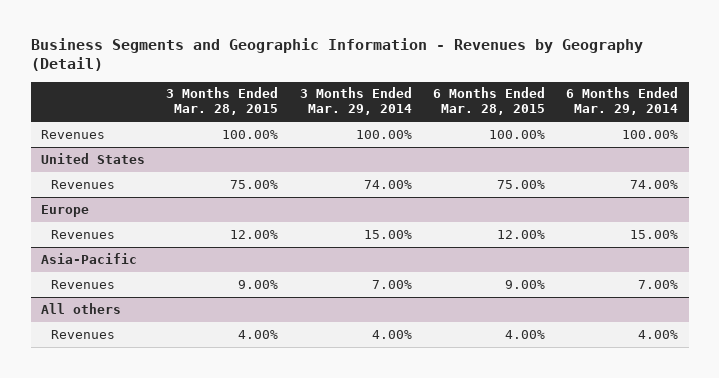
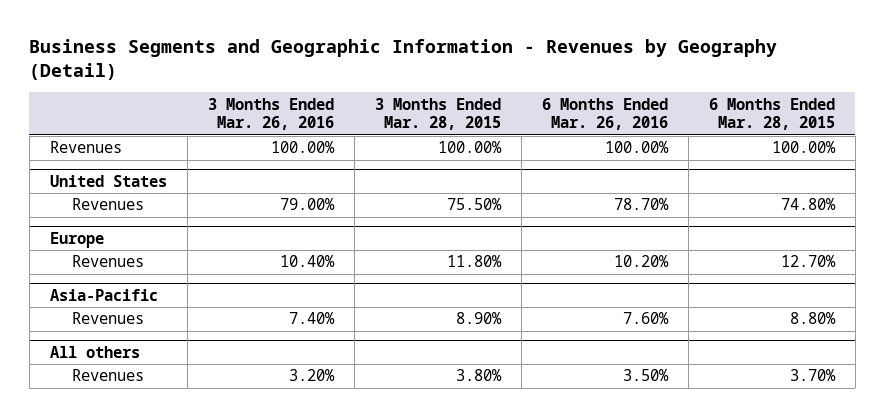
- | 3 Months Ended Mar. 28, 2015 | 3 Months Ended Mar. 29, 2014 | 6 Months Ended Mar. 28, 2015 | 6 Months Ended Mar. 29, 2014
+ | 3 Months Ended Mar. 26, 2016 | 3 Months Ended Mar. 28, 2015 | 6 Months Ended Mar. 26, 2016 | 6 Months Ended Mar. 28, 2015
@ United States
- Revenues | 75.00% | 74.00% | 75.00% | 74.00%
+ Revenues | 79.00% | 75.50% | 78.70% | 74.80%
@ Europe
- Revenues | 12.00% | 15.00% | 12.00% | 15.00%
+ Revenues | 10.40% | 11.80% | 10.20% | 12.70%
@ Asia-Pacific
- Revenues | 9.00% | 7.00% | 9.00% | 7.00%
+ Revenues | 7.40% | 8.90% | 7.60% | 8.80%
@ All others
- Revenues | 4.00% | 4.00% | 4.00% | 4.00%
+ Revenues | 3.20% | 3.80% | 3.50% | 3.70%

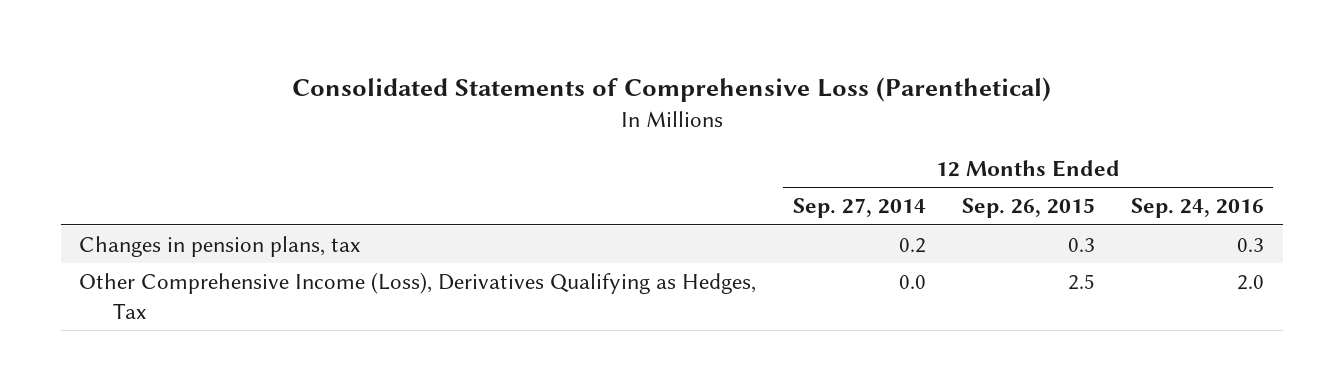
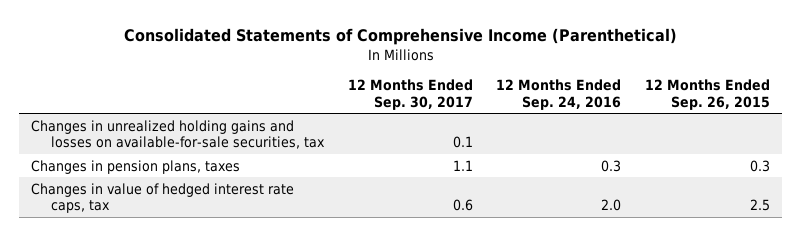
- Consolidated Statements of Comprehensive Loss (Parenthetical)
+ Consolidated Statements of Comprehensive Income (Parenthetical)
- | 12 Months Ended Sep. 27, 2014 | 12 Months Ended Sep. 26, 2015 | 12 Months Ended Sep. 24, 2016
+ | 12 Months Ended Sep. 30, 2017 | 12 Months Ended Sep. 24, 2016 | 12 Months Ended Sep. 26, 2015
- Changes in pension plans, tax | 0.2 | 0.3 | 0.3
- Other Comprehensive Income (Loss), Derivatives Qualifying as Hedges, Tax | 0.0 | 2.5 | 2.0
+ Changes in unrealized holding gains and losses on available-for-sale securities, tax | 0.1 | |
+ Changes in pension plans, taxes | 1.1 | 0.3 | 0.3
+ Changes in value of hedged interest rate caps, tax | 0.6 | 2.0 | 2.5

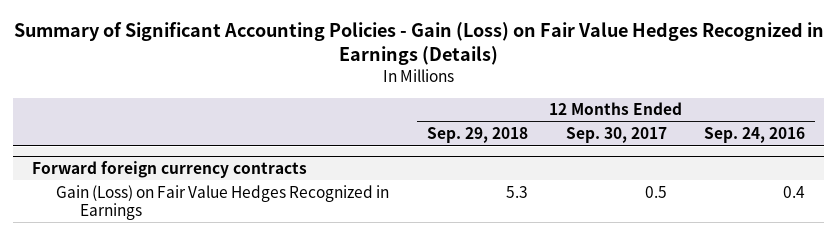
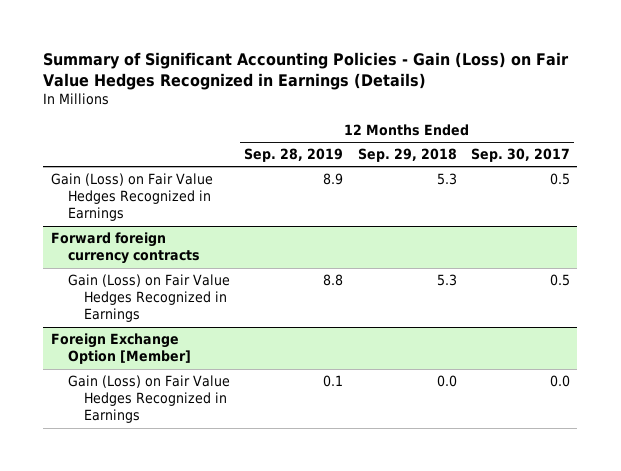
- | 12 Months Ended Sep. 29, 2018 | 12 Months Ended Sep. 30, 2017 | 12 Months Ended Sep. 24, 2016
+ | 12 Months Ended Sep. 28, 2019 | 12 Months Ended Sep. 29, 2018 | 12 Months Ended Sep. 30, 2017
+ Gain (Loss) on Fair Value Hedges Recognized in Earnings | 8.9 | 5.3 | 0.5
+ Foreign Exchange Option [Member]
+ Gain (Loss) on Fair Value Hedges Recognized in Earnings | 0.1 | 0.0 | 0.0

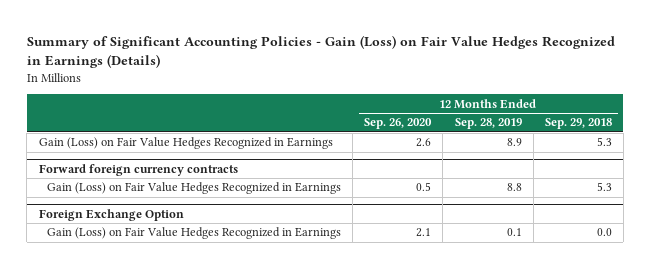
- | 12 Months Ended Sep. 28, 2019 | 12 Months Ended Sep. 29, 2018 | 12 Months Ended Sep. 30, 2017
+ | 12 Months Ended Sep. 26, 2020 | 12 Months Ended Sep. 28, 2019 | 12 Months Ended Sep. 29, 2018
- Foreign Exchange Option [Member]
+ Foreign Exchange Option

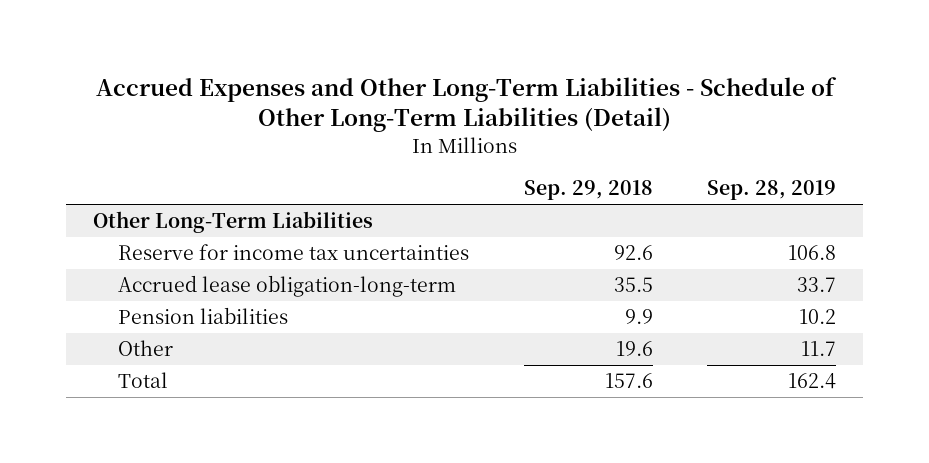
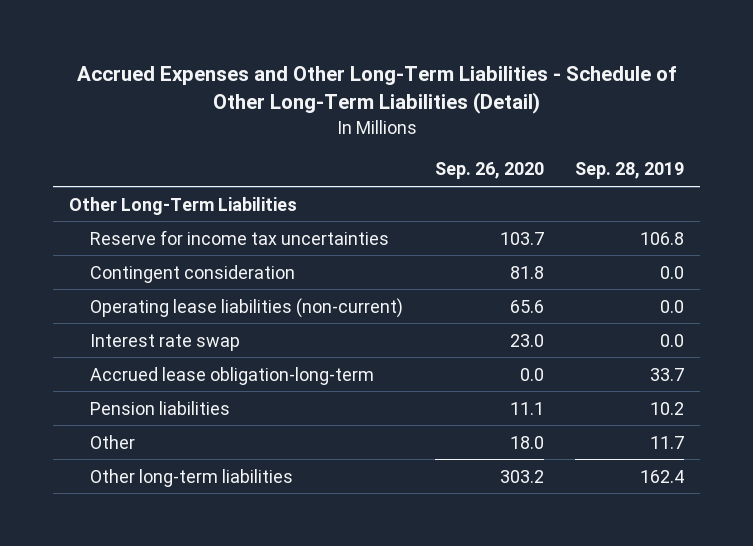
- | Sep. 29, 2018 | Sep. 28, 2019
+ | Sep. 26, 2020 | Sep. 28, 2019
+ Contingent consideration | 81.8 | 0.0
+ Operating lease liabilities (non-current) | 65.6 | 0.0
+ Interest rate swap | 23.0 | 0.0
- Total | 157.6 | 162.4
+ Other long-term liabilities | 303.2 | 162.4

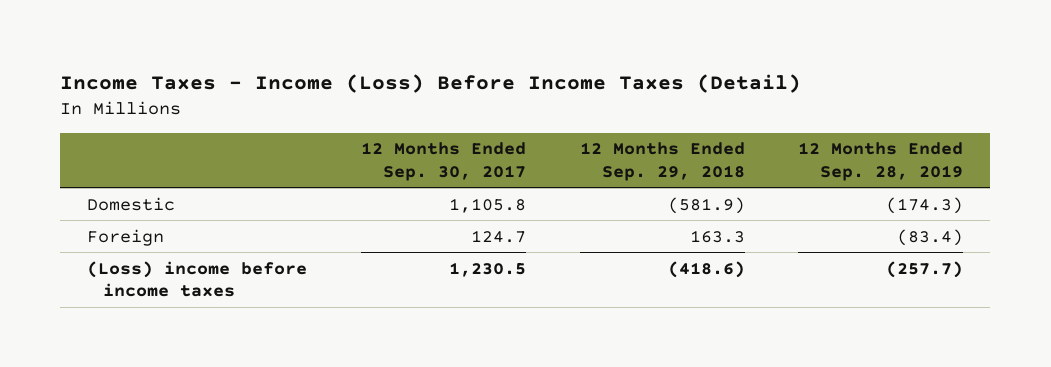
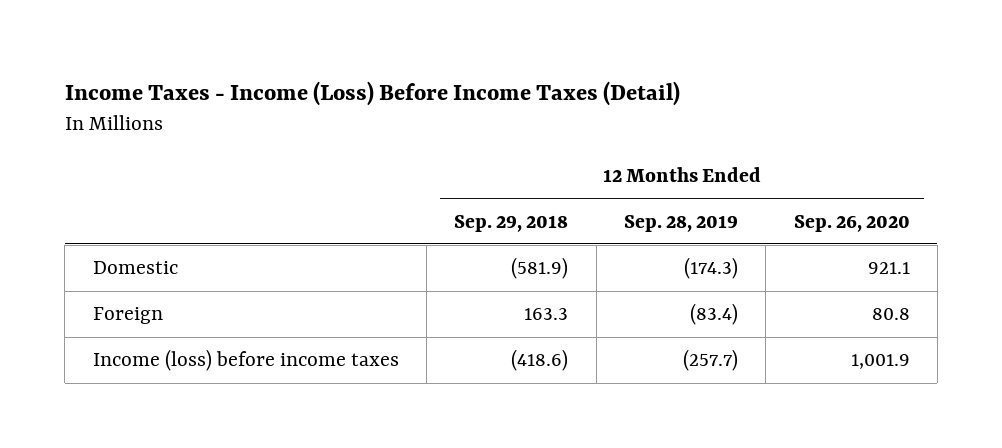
- | 12 Months Ended Sep. 30, 2017 | 12 Months Ended Sep. 29, 2018 | 12 Months Ended Sep. 28, 2019
+ | 12 Months Ended Sep. 29, 2018 | 12 Months Ended Sep. 28, 2019 | 12 Months Ended Sep. 26, 2020
- (Loss) income before income taxes | 1,230.5 | (418.6) | (257.7)
+ Income (loss) before income taxes | (418.6) | (257.7) | 1,001.9

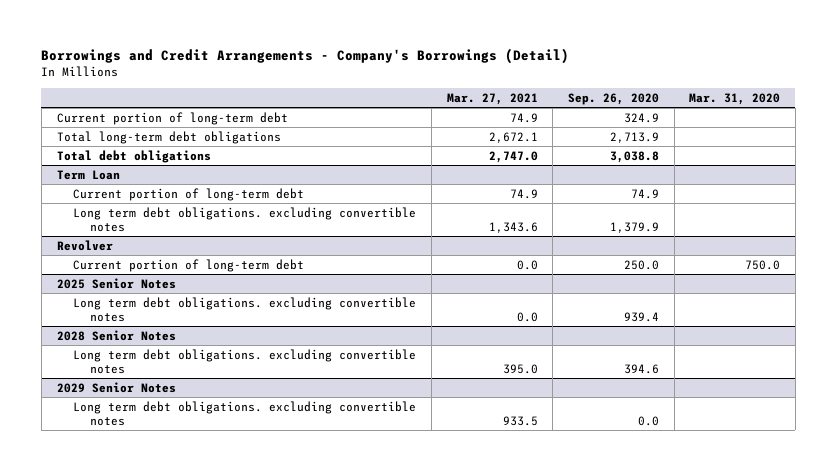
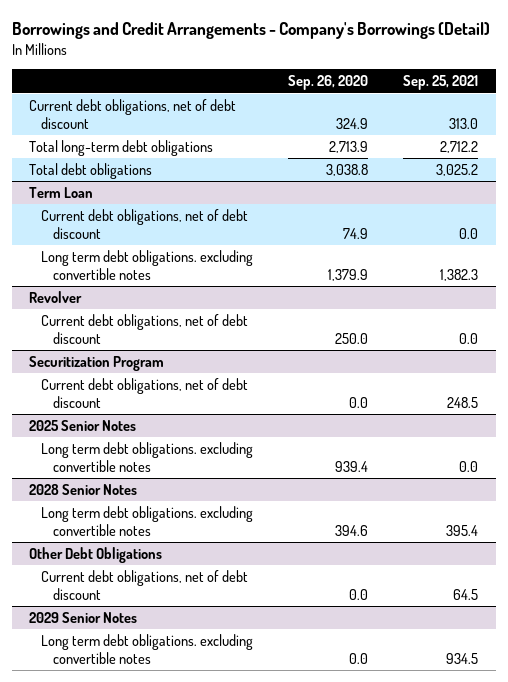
- | Mar. 27, 2021 | Sep. 26, 2020 | Mar. 31, 2020
+ | Sep. 26, 2020 | Sep. 25, 2021
- Current portion of long-term debt | 74.9 | 324.9 |
+ Current debt obligations, net of debt discount | 324.9 | 313.0
@ Term Loan
- Current portion of long-term debt | 74.9 | 74.9 |
+ Current debt obligations, net of debt discount | 74.9 | 0.0
@ Revolver
- Current portion of long-term debt | 0.0 | 250.0 | 750.0
+ Current debt obligations, net of debt discount | 250.0 | 0.0
+ Securitization Program
+ Current debt obligations, net of debt discount | 0.0 | 248.5
+ Other Debt Obligations
+ Current debt obligations, net of debt discount | 0.0 | 64.5

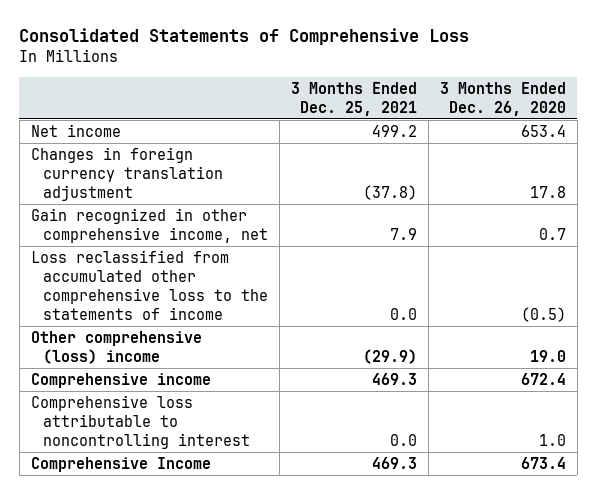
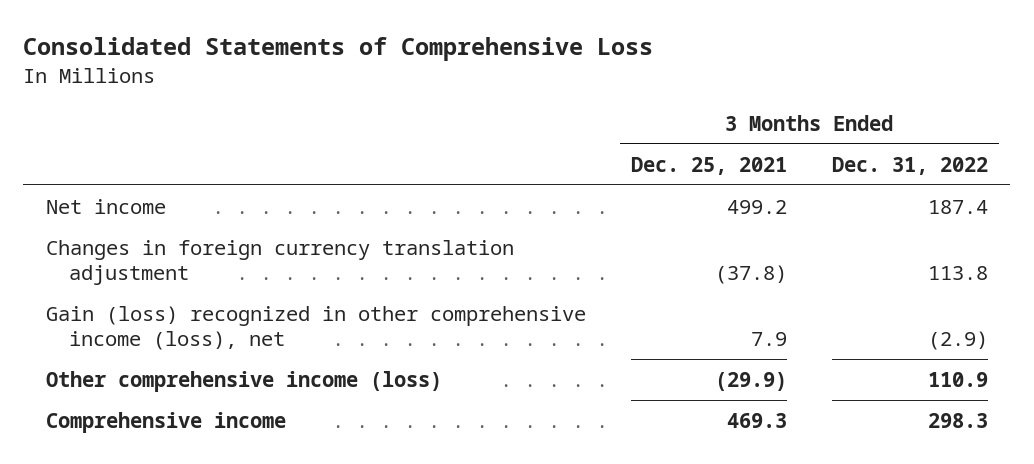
- | 3 Months Ended Dec. 25, 2021 | 3 Months Ended Dec. 26, 2020
+ | 3 Months Ended Dec. 25, 2021 | 3 Months Ended Dec. 31, 2022
- Gain recognized in other comprehensive income, net | 7.9 | 0.7
- Loss reclassified from accumulated other comprehensive loss to the statements of income | 0.0 | (0.5)
- Other comprehensive (loss) income | (29.9) | 19.0
+ Gain (loss) recognized in other comprehensive income (loss), net | 7.9 | (2.9)
+ Other comprehensive income (loss) | (29.9) | 110.9
- Comprehensive loss attributable to noncontrolling interest | 0.0 | 1.0
- Comprehensive Income | 469.3 | 673.4

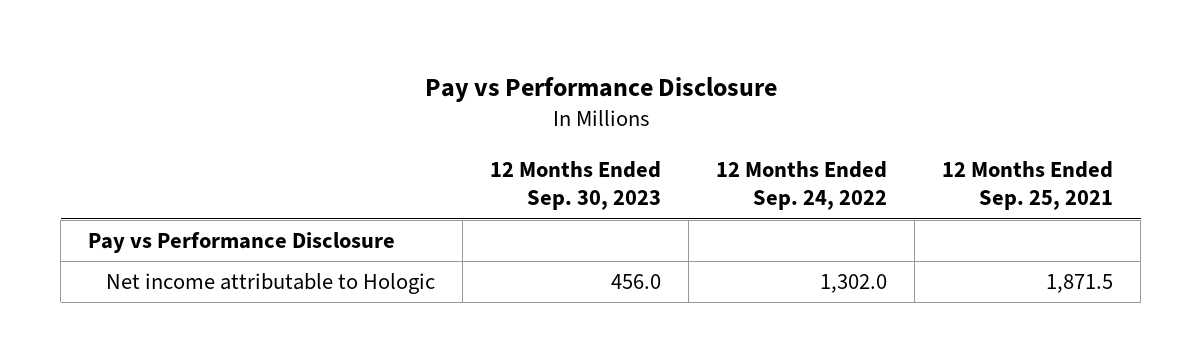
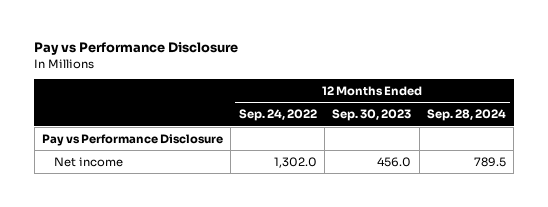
- | 12 Months Ended Sep. 30, 2023 | 12 Months Ended Sep. 24, 2022 | 12 Months Ended Sep. 25, 2021
+ | 12 Months Ended Sep. 24, 2022 | 12 Months Ended Sep. 30, 2023 | 12 Months Ended Sep. 28, 2024
- Net income attributable to Hologic | 456.0 | 1,302.0 | 1,871.5
+ Net income | 1,302.0 | 456.0 | 789.5

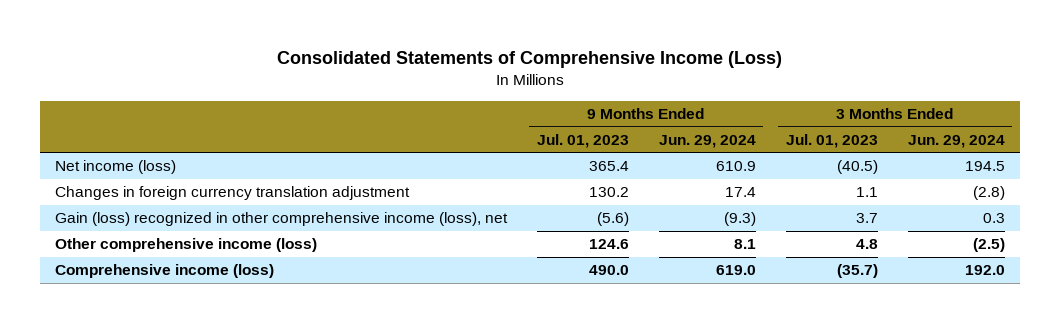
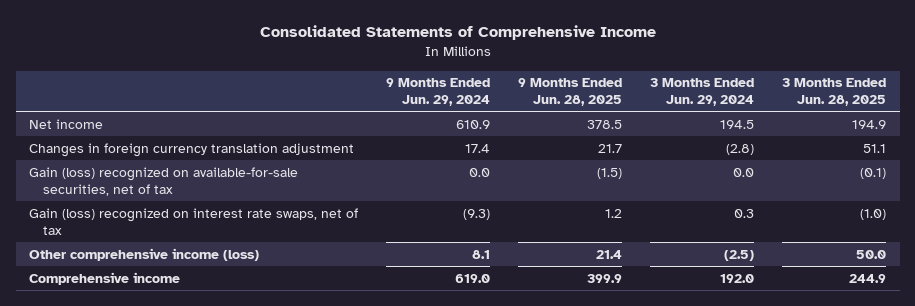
- Consolidated Statements of Comprehensive Income (Loss)
+ Consolidated Statements of Comprehensive Income
- | 9 Months Ended Jul. 01, 2023 | 9 Months Ended Jun. 29, 2024 | 3 Months Ended Jul. 01, 2023 | 3 Months Ended Jun. 29, 2024
+ | 9 Months Ended Jun. 29, 2024 | 9 Months Ended Jun. 28, 2025 | 3 Months Ended Jun. 29, 2024 | 3 Months Ended Jun. 28, 2025
- Net income (loss) | 365.4 | 610.9 | (40.5) | 194.5
+ Net income | 610.9 | 378.5 | 194.5 | 194.9
- Gain (loss) recognized in other comprehensive income (loss), net | (5.6) | (9.3) | 3.7 | 0.3
+ Gain (loss) recognized on available-for-sale securities, net of tax | 0.0 | (1.5) | 0.0 | (0.1)
+ Gain (loss) recognized on interest rate swaps, net of tax | (9.3) | 1.2 | 0.3 | (1.0)
- Comprehensive income (loss) | 490.0 | 619.0 | (35.7) | 192.0
+ Comprehensive income | 619.0 | 399.9 | 192.0 | 244.9

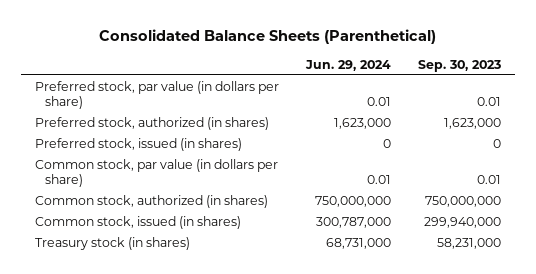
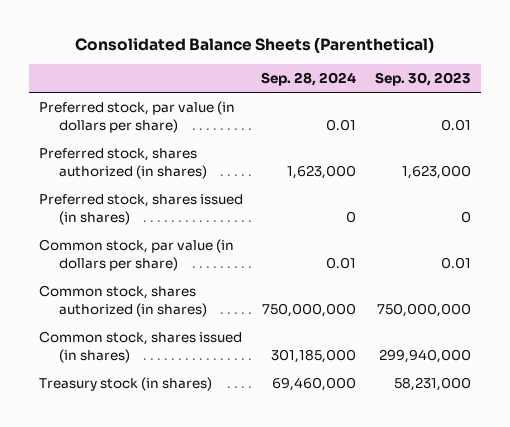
- | Jun. 29, 2024 | Sep. 30, 2023
+ | Sep. 28, 2024 | Sep. 30, 2023
- Preferred stock, authorized (in shares) | 1,623,000 | 1,623,000
- Preferred stock, issued (in shares) | 0 | 0
+ Preferred stock, shares authorized (in shares) | 1,623,000 | 1,623,000
+ Preferred stock, shares issued (in shares) | 0 | 0
- Common stock, authorized (in shares) | 750,000,000 | 750,000,000
- Common stock, issued (in shares) | 300,787,000 | 299,940,000
+ Common stock, shares authorized (in shares) | 750,000,000 | 750,000,000
+ Common stock, shares issued (in shares) | 301,185,000 | 299,940,000

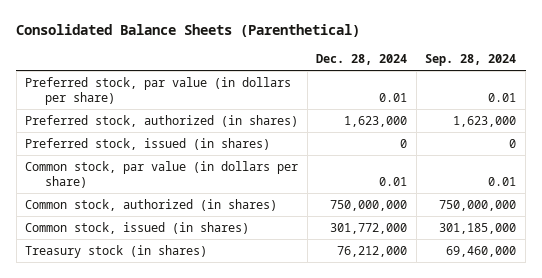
- | Sep. 28, 2024 | Sep. 30, 2023
+ | Dec. 28, 2024 | Sep. 28, 2024
- Preferred stock, shares authorized (in shares) | 1,623,000 | 1,623,000
- Preferred stock, shares issued (in shares) | 0 | 0
+ Preferred stock, authorized (in shares) | 1,623,000 | 1,623,000
+ Preferred stock, issued (in shares) | 0 | 0
- Common stock, shares authorized (in shares) | 750,000,000 | 750,000,000
- Common stock, shares issued (in shares) | 301,185,000 | 299,940,000
+ Common stock, authorized (in shares) | 750,000,000 | 750,000,000
+ Common stock, issued (in shares) | 301,772,000 | 301,185,000

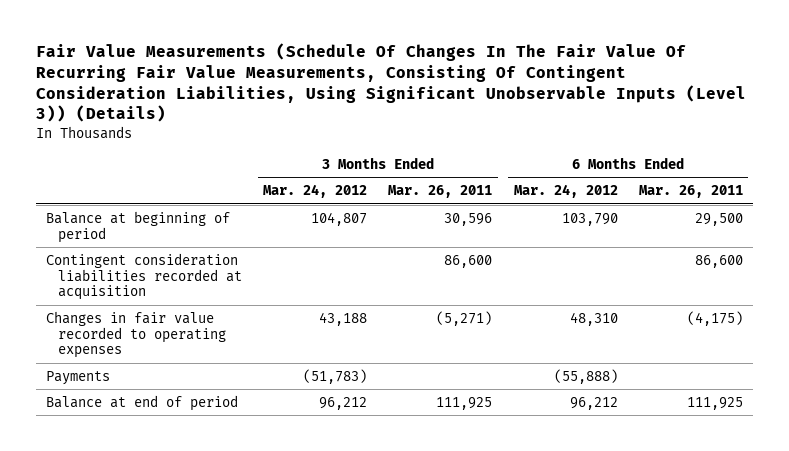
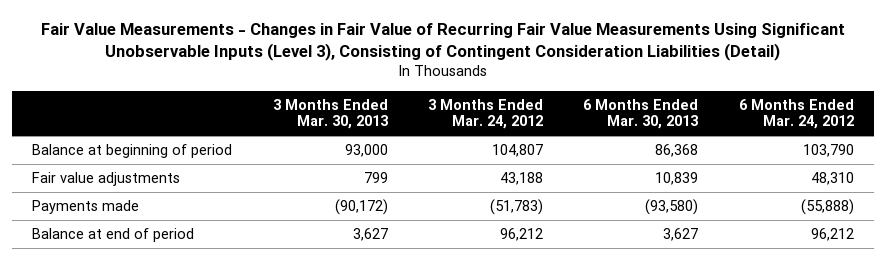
- Fair Value Measurements (Schedule Of Changes In The Fair Value Of Recurring Fair Value Measurements, Consisting Of Contingent Consideration Liabilities, Using Significant Unobservable Inputs (Level 3)) (Details)
+ Fair Value Measurements - Changes in Fair Value of Recurring Fair Value Measurements Using Significant Unobservable Inputs (Level 3), Consisting of Contingent Consideration Liabilities (Detail)
- | 3 Months Ended Mar. 24, 2012 | 3 Months Ended Mar. 26, 2011 | 6 Months Ended Mar. 24, 2012 | 6 Months Ended Mar. 26, 2011
+ | 3 Months Ended Mar. 30, 2013 | 3 Months Ended Mar. 24, 2012 | 6 Months Ended Mar. 30, 2013 | 6 Months Ended Mar. 24, 2012
- Contingent consideration liabilities recorded at acquisition | | 86,600 | | 86,600
- Changes in fair value recorded to operating expenses | 43,188 | (5,271) | 48,310 | (4,175)
- Payments | (51,783) | | (55,888) |
+ Fair value adjustments | 799 | 43,188 | 10,839 | 48,310
+ Payments made | (90,172) | (51,783) | (93,580) | (55,888)

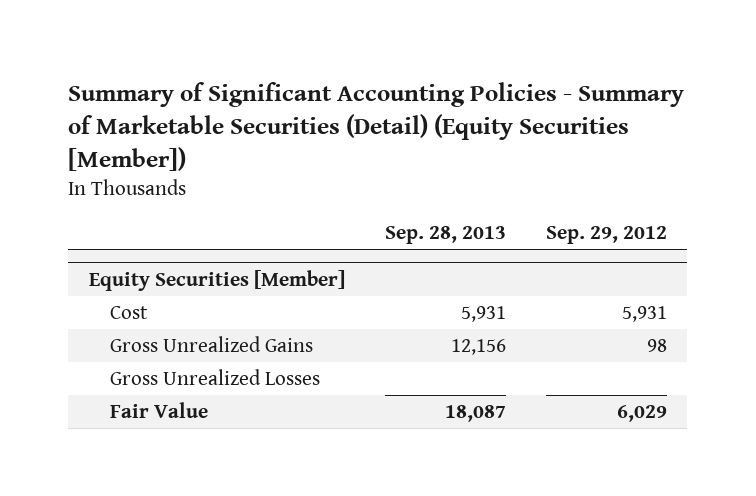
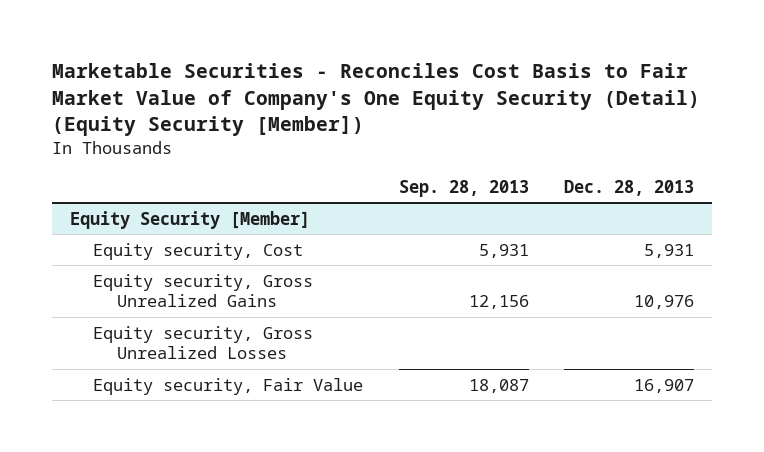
- Summary of Significant Accounting Policies - Summary of Marketable Securities (Detail) (Equity Securities [Member])
+ Marketable Securities - Reconciles Cost Basis to Fair Market Value of Company's One Equity Security (Detail) (Equity Security [Member])
- | Sep. 28, 2013 | Sep. 29, 2012
+ | Sep. 28, 2013 | Dec. 28, 2013
- Equity Securities [Member]
- Cost | 5,931 | 5,931
- Gross Unrealized Gains | 12,156 | 98
- Gross Unrealized Losses
- Fair Value | 18,087 | 6,029
+ Equity Security [Member]
+ Equity security, Cost | 5,931 | 5,931
+ Equity security, Gross Unrealized Gains | 12,156 | 10,976
+ Equity security, Gross Unrealized Losses
+ Equity security, Fair Value | 18,087 | 16,907

